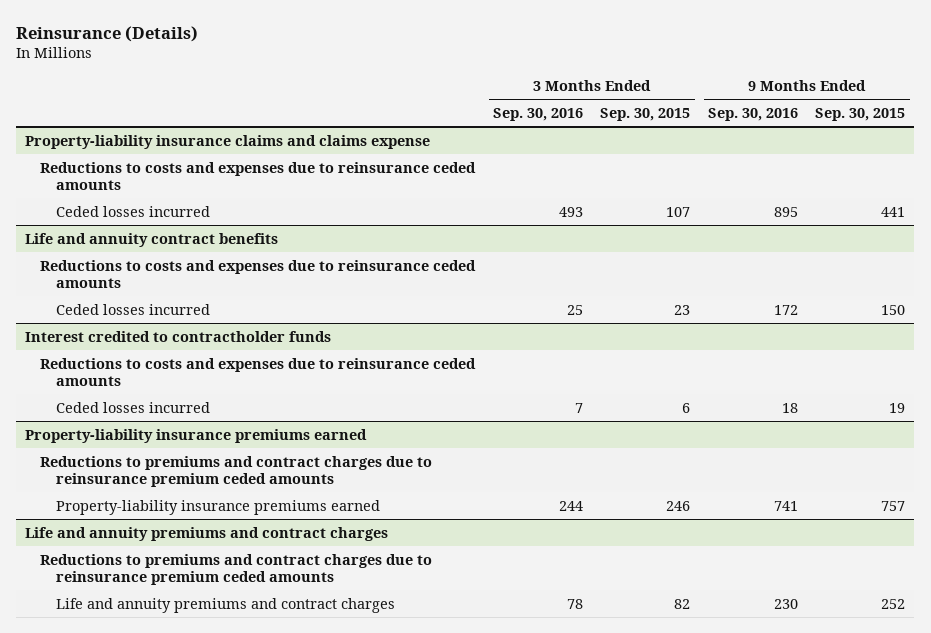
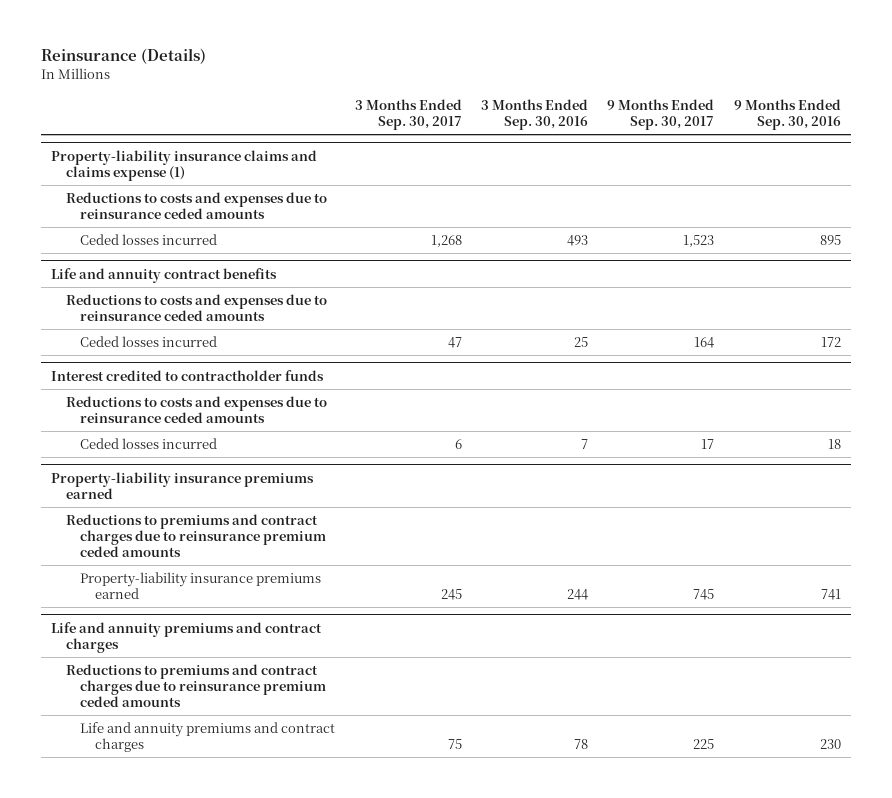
- | 3 Months Ended Sep. 30, 2016 | 3 Months Ended Sep. 30, 2015 | 9 Months Ended Sep. 30, 2016 | 9 Months Ended Sep. 30, 2015
+ | 3 Months Ended Sep. 30, 2017 | 3 Months Ended Sep. 30, 2016 | 9 Months Ended Sep. 30, 2017 | 9 Months Ended Sep. 30, 2016
- Property-liability insurance claims and claims expense
+ Property-liability insurance claims and claims expense (1)

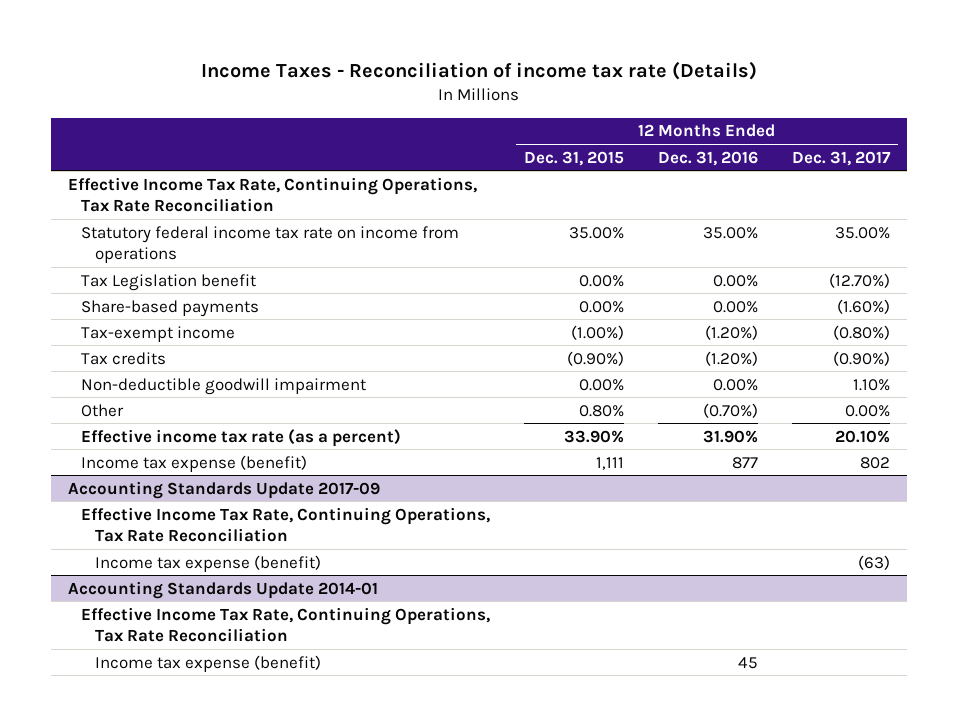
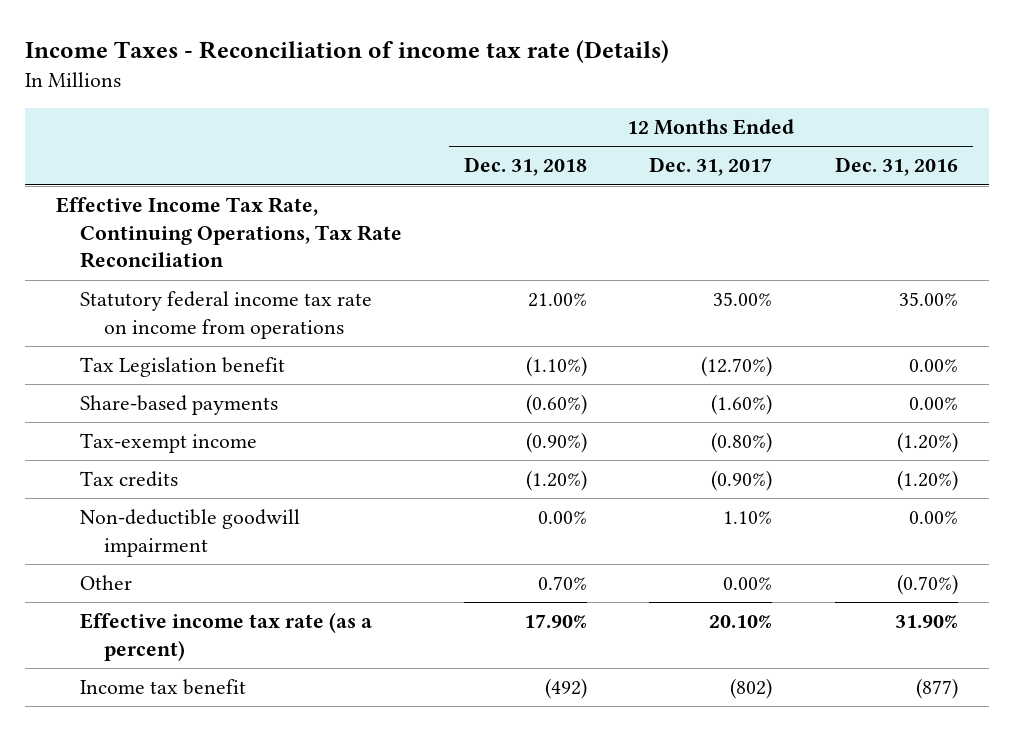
- | 12 Months Ended Dec. 31, 2015 | 12 Months Ended Dec. 31, 2016 | 12 Months Ended Dec. 31, 2017
+ | 12 Months Ended Dec. 31, 2018 | 12 Months Ended Dec. 31, 2017 | 12 Months Ended Dec. 31, 2016
- Income tax expense (benefit) | 1,111 | 877 | 802
- Accounting Standards Update 2017-09
- Effective Income Tax Rate, Continuing Operations, Tax Rate Reconciliation
- Income tax expense (benefit) | | | (63)
- Accounting Standards Update 2014-01
- Effective Income Tax Rate, Continuing Operations, Tax Rate Reconciliation
- Income tax expense (benefit) | | 45 |
+ Income tax benefit | (492) | (802) | (877)

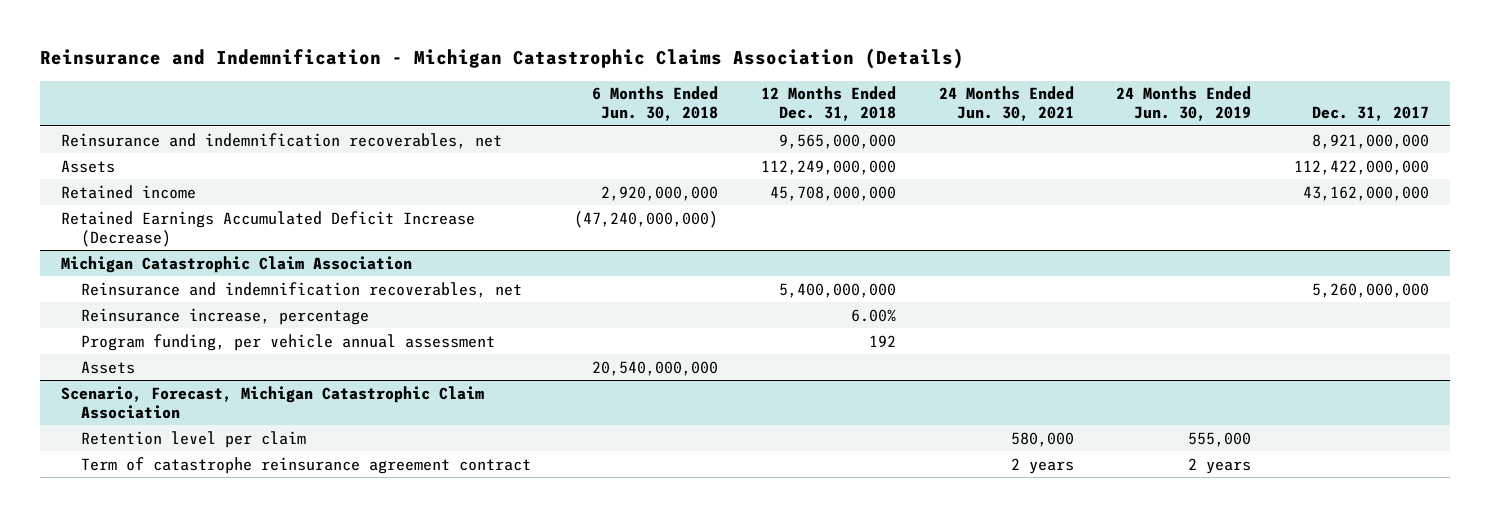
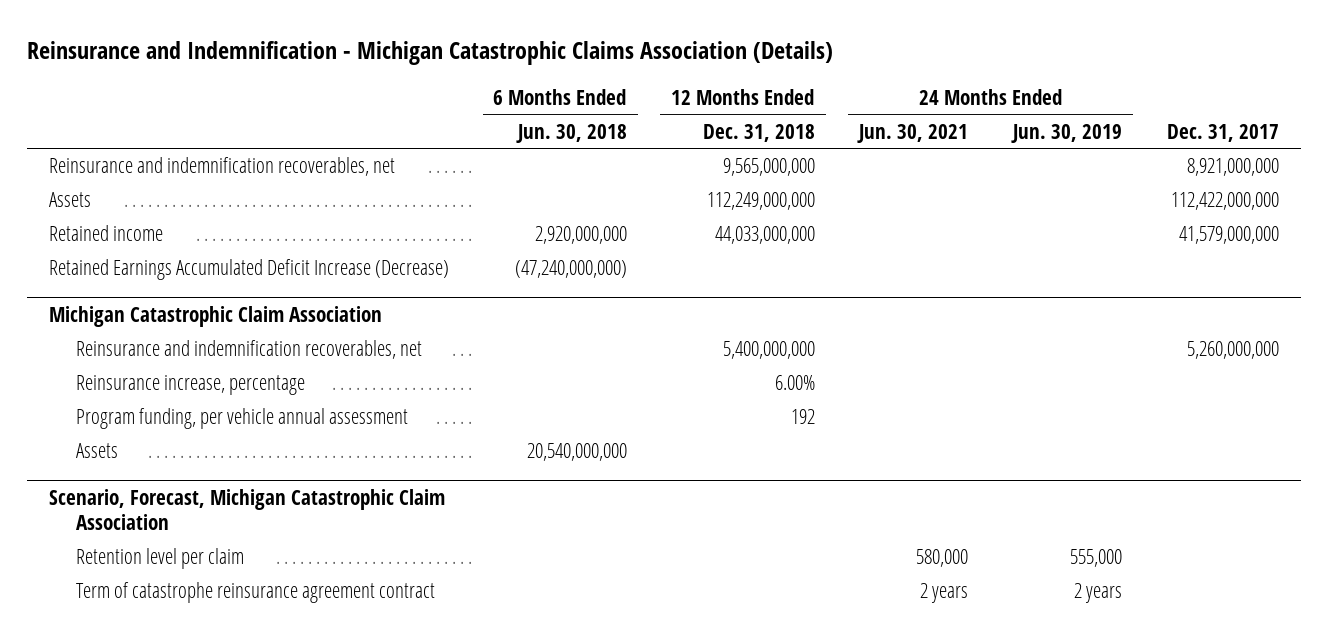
- Retained income | 2,920,000,000 | 45,708,000,000 | | | 43,162,000,000
+ Retained income | 2,920,000,000 | 44,033,000,000 | | | 41,579,000,000

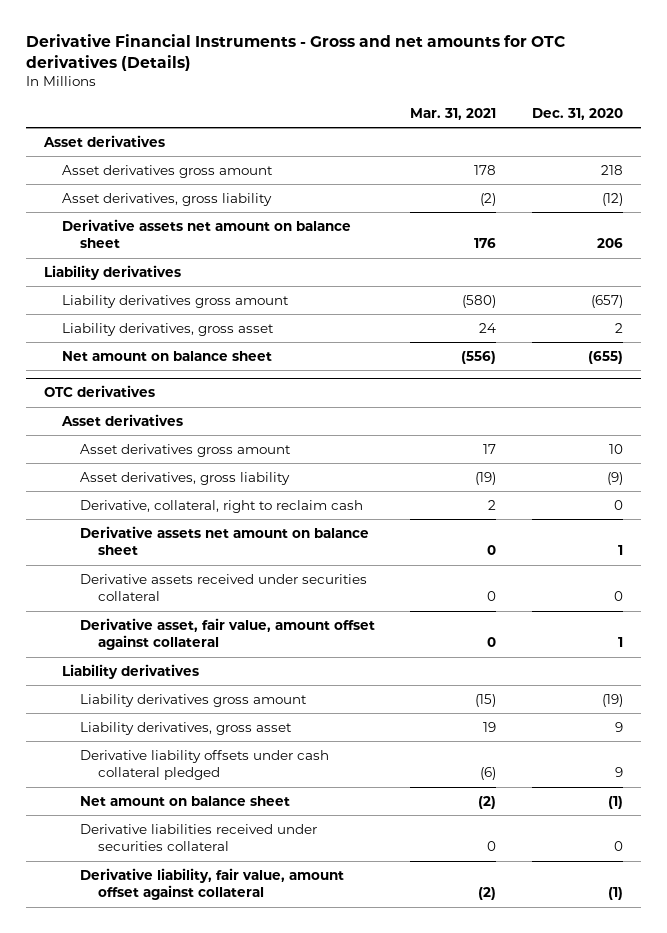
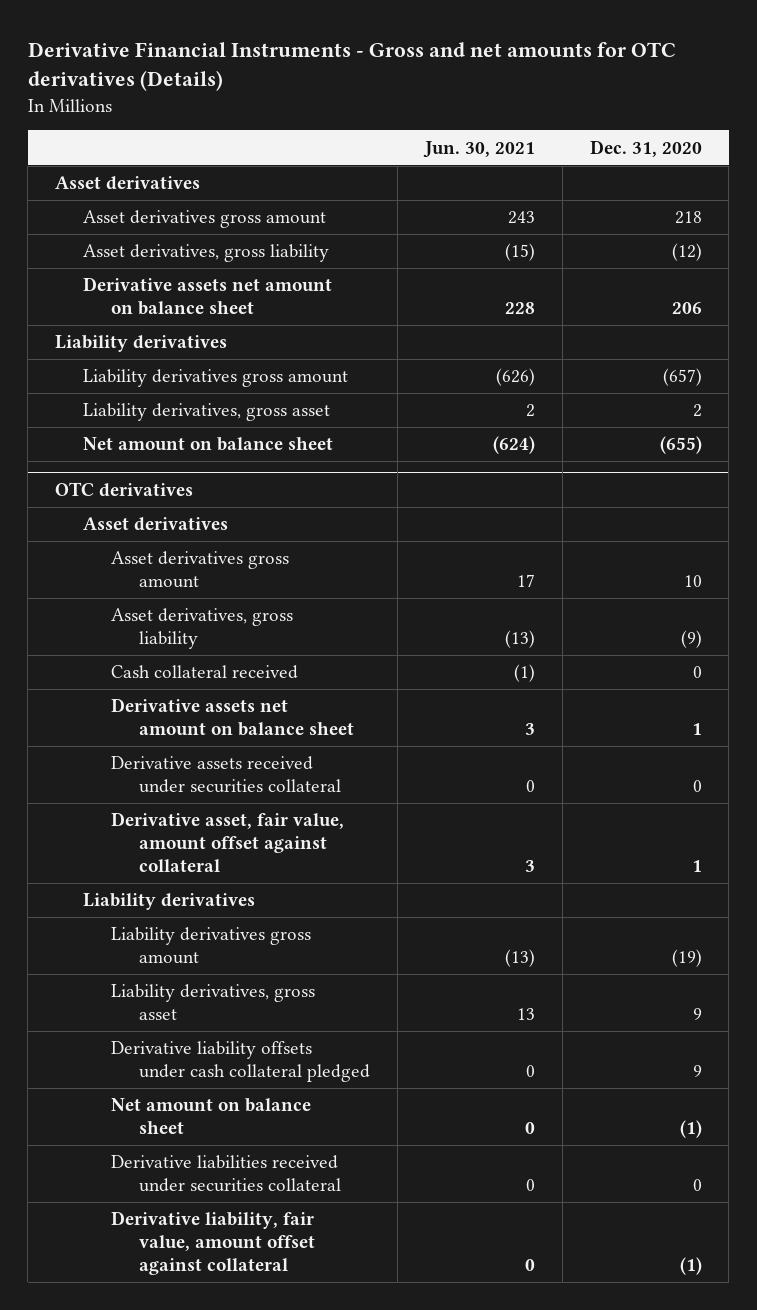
- | Mar. 31, 2021 | Dec. 31, 2020
+ | Jun. 30, 2021 | Dec. 31, 2020
@ OTC derivatives
- Derivative, collateral, right to reclaim cash | 2 | 0
+ Cash collateral received | (1) | 0

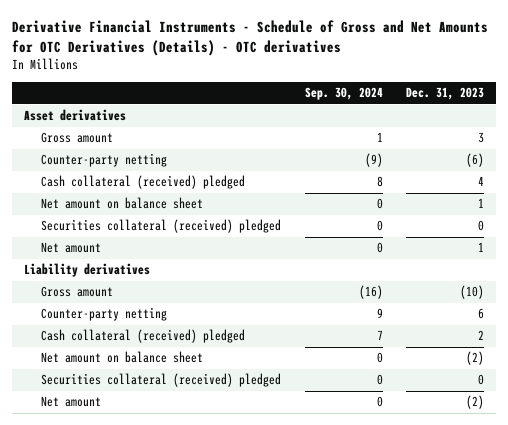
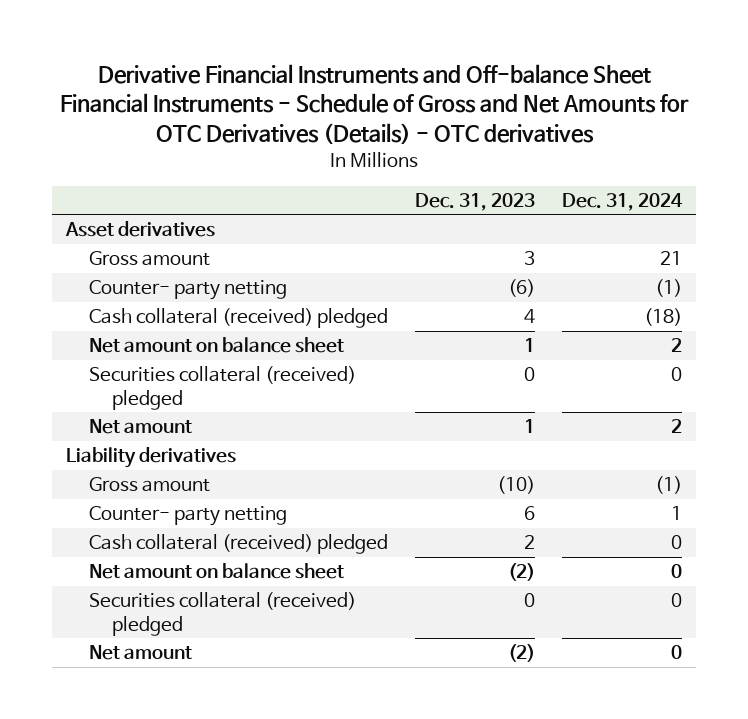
- Derivative Financial Instruments - Schedule of Gross and Net Amounts for OTC Derivatives (Details) - OTC derivatives
+ Derivative Financial Instruments and Off-balance Sheet Financial Instruments - Schedule of Gross and Net Amounts for OTC Derivatives (Details) - OTC derivatives
- | Sep. 30, 2024 | Dec. 31, 2023
+ | Dec. 31, 2023 | Dec. 31, 2024
- Counter-party netting | (9) | (6)
+ Counter- party netting | (6) | (1)
- Counter-party netting | 9 | 6
+ Counter- party netting | 6 | 1

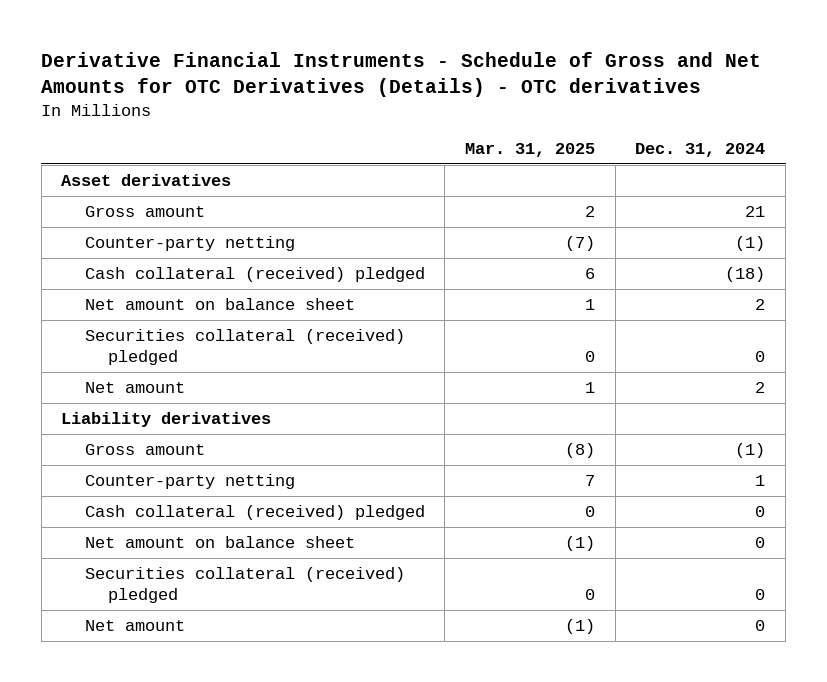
- Derivative Financial Instruments and Off-balance Sheet Financial Instruments - Schedule of Gross and Net Amounts for OTC Derivatives (Details) - OTC derivatives
+ Derivative Financial Instruments - Schedule of Gross and Net Amounts for OTC Derivatives (Details) - OTC derivatives
- | Dec. 31, 2023 | Dec. 31, 2024
+ | Mar. 31, 2025 | Dec. 31, 2024
- Counter- party netting | (6) | (1)
+ Counter-party netting | (7) | (1)
- Counter- party netting | 6 | 1
+ Counter-party netting | 7 | 1

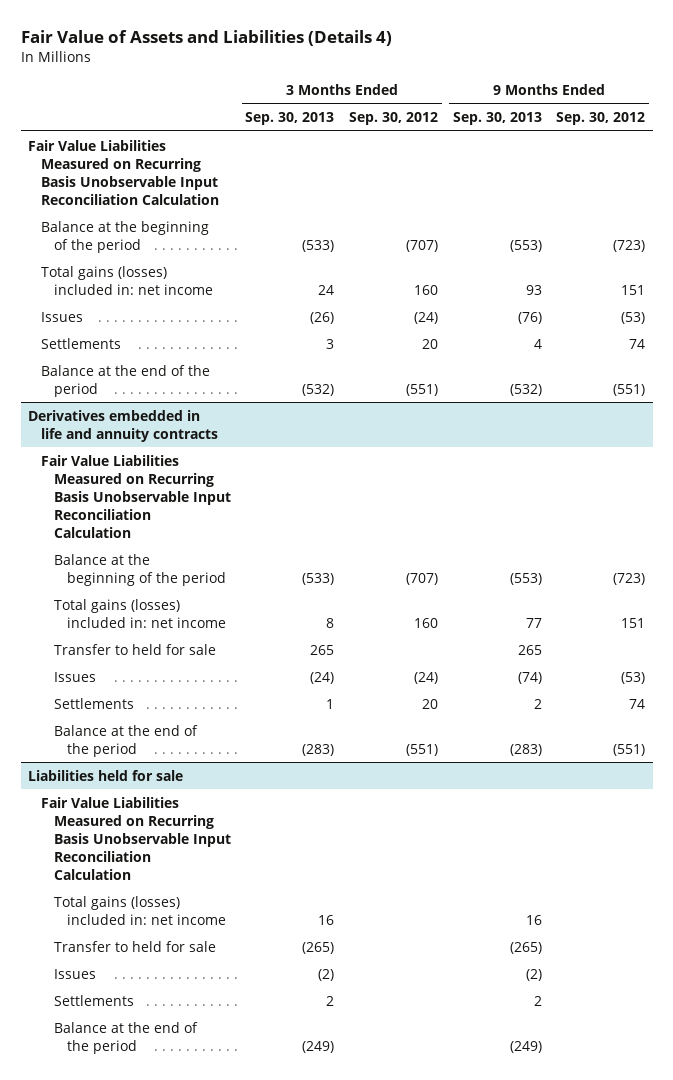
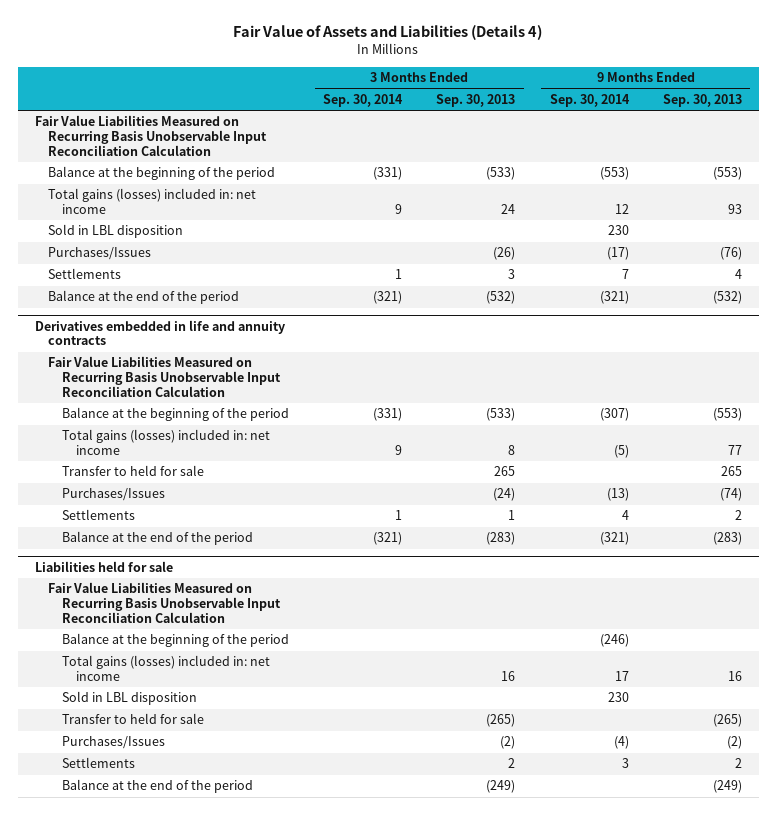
- | 3 Months Ended Sep. 30, 2013 | 3 Months Ended Sep. 30, 2012 | 9 Months Ended Sep. 30, 2013 | 9 Months Ended Sep. 30, 2012
+ | 3 Months Ended Sep. 30, 2014 | 3 Months Ended Sep. 30, 2013 | 9 Months Ended Sep. 30, 2014 | 9 Months Ended Sep. 30, 2013
- Issues | (26) | (24) | (76) | (53)
+ Sold in LBL disposition | | | 230 |
+ Purchases/Issues | | (26) | (17) | (76)
@ Derivatives embedded in life and annuity contracts
- Issues | (24) | (24) | (74) | (53)
+ Purchases/Issues | | (24) | (13) | (74)
@ Liabilities held for sale
+ Balance at the beginning of the period | | | (246) |
+ Sold in LBL disposition | | | 230 |
- Issues | (2) | | (2) |
+ Purchases/Issues | | (2) | (4) | (2)

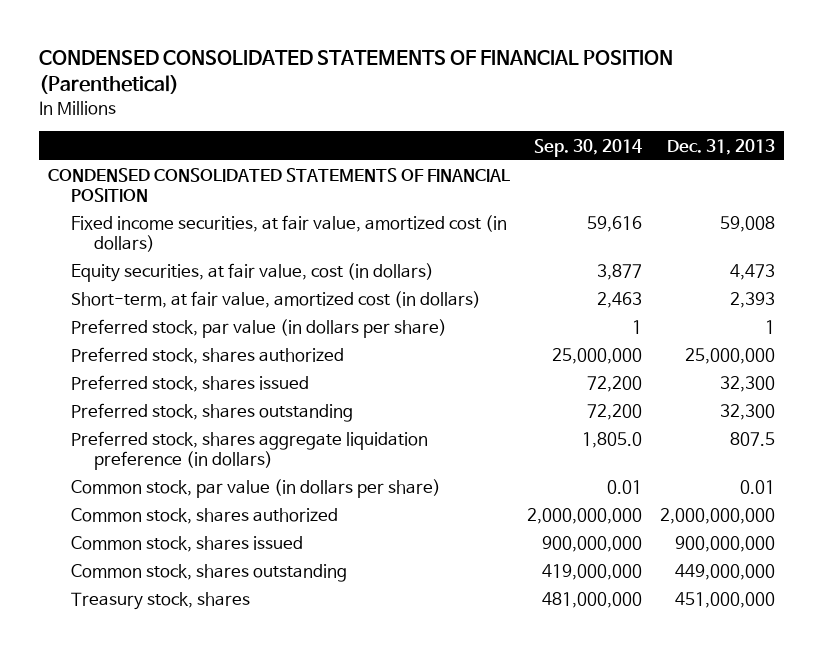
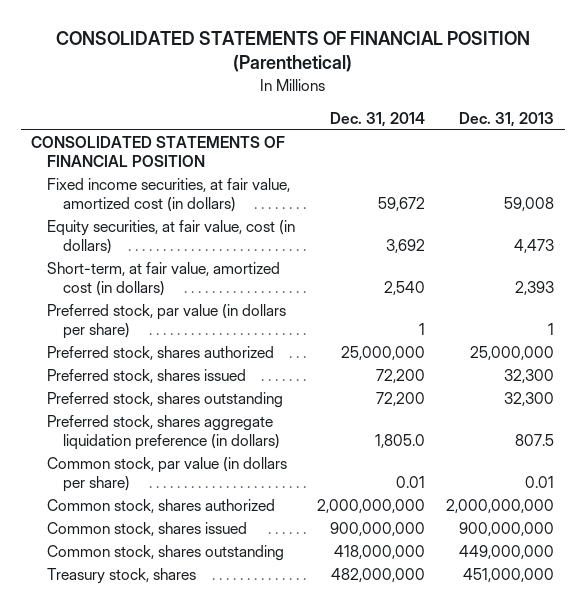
- CONDENSED CONSOLIDATED STATEMENTS OF FINANCIAL POSITION (Parenthetical)
+ CONSOLIDATED STATEMENTS OF FINANCIAL POSITION (Parenthetical)
- | Sep. 30, 2014 | Dec. 31, 2013
+ | Dec. 31, 2014 | Dec. 31, 2013
- CONDENSED CONSOLIDATED STATEMENTS OF FINANCIAL POSITION
+ CONSOLIDATED STATEMENTS OF FINANCIAL POSITION

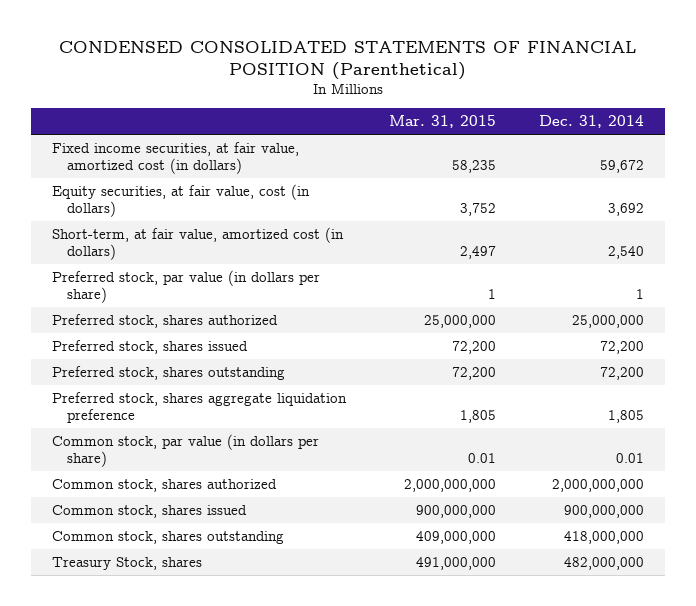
- CONSOLIDATED STATEMENTS OF FINANCIAL POSITION (Parenthetical)
+ CONDENSED CONSOLIDATED STATEMENTS OF FINANCIAL POSITION (Parenthetical)
- | Dec. 31, 2014 | Dec. 31, 2013
+ | Mar. 31, 2015 | Dec. 31, 2014
- CONSOLIDATED STATEMENTS OF FINANCIAL POSITION
- Preferred stock, shares aggregate liquidation preference (in dollars) | 1,805.0 | 807.5
+ Preferred stock, shares aggregate liquidation preference | 1,805 | 1,805
- Treasury stock, shares | 482,000,000 | 451,000,000
+ Treasury Stock, shares | 491,000,000 | 482,000,000

